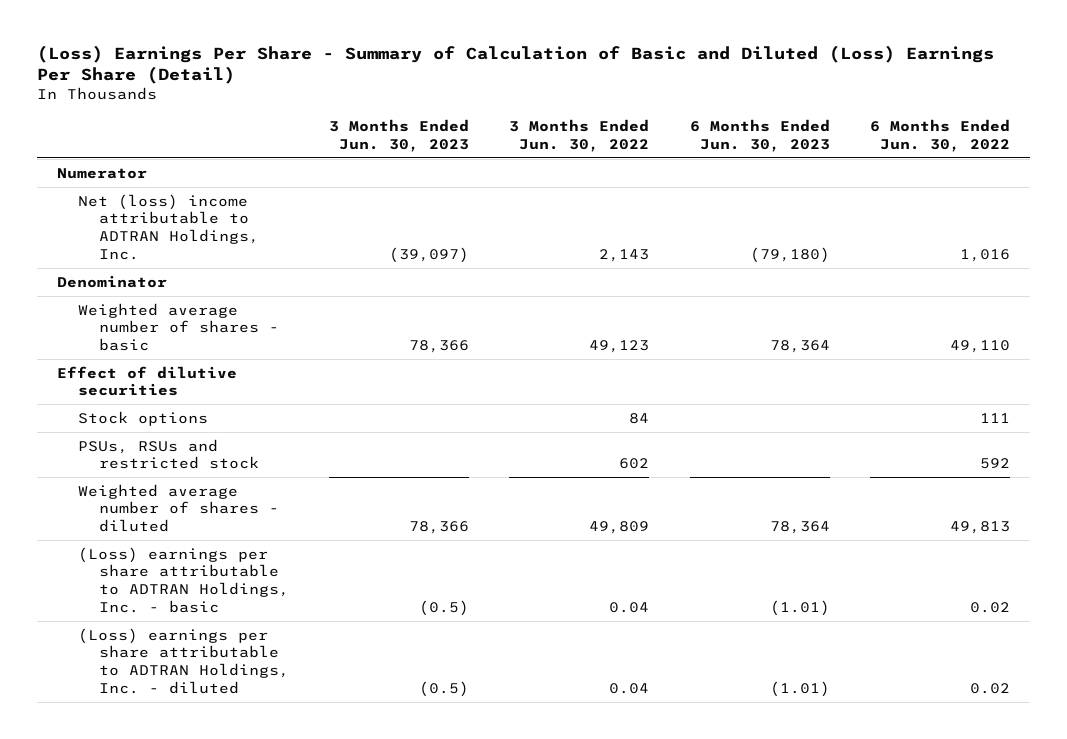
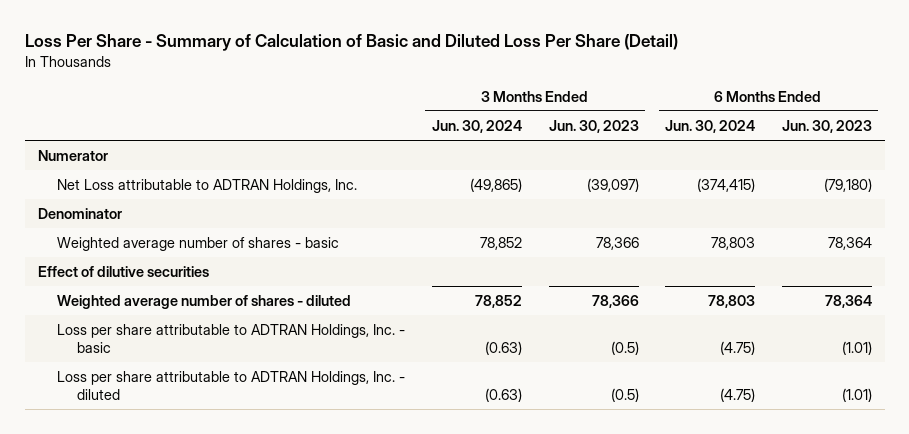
- (Loss) Earnings Per Share - Summary of Calculation of Basic and Diluted (Loss) Earnings Per Share (Detail)
+ Loss Per Share - Summary of Calculation of Basic and Diluted Loss Per Share (Detail)
- | 3 Months Ended Jun. 30, 2023 | 3 Months Ended Jun. 30, 2022 | 6 Months Ended Jun. 30, 2023 | 6 Months Ended Jun. 30, 2022
+ | 3 Months Ended Jun. 30, 2024 | 3 Months Ended Jun. 30, 2023 | 6 Months Ended Jun. 30, 2024 | 6 Months Ended Jun. 30, 2023
- Net (loss) income attributable to ADTRAN Holdings, Inc. | (39,097) | 2,143 | (79,180) | 1,016
+ Net Loss attributable to ADTRAN Holdings, Inc. | (49,865) | (39,097) | (374,415) | (79,180)
- Stock options | | 84 | | 111
- PSUs, RSUs and restricted stock | | 602 | | 592
- (Loss) earnings per share attributable to ADTRAN Holdings, Inc. - basic | (0.5) | 0.04 | (1.01) | 0.02
- (Loss) earnings per share attributable to ADTRAN Holdings, Inc. - diluted | (0.5) | 0.04 | (1.01) | 0.02
+ Loss per share attributable to ADTRAN Holdings, Inc. - basic | (0.63) | (0.5) | (4.75) | (1.01)
+ Loss per share attributable to ADTRAN Holdings, Inc. - diluted | (0.63) | (0.5) | (4.75) | (1.01)

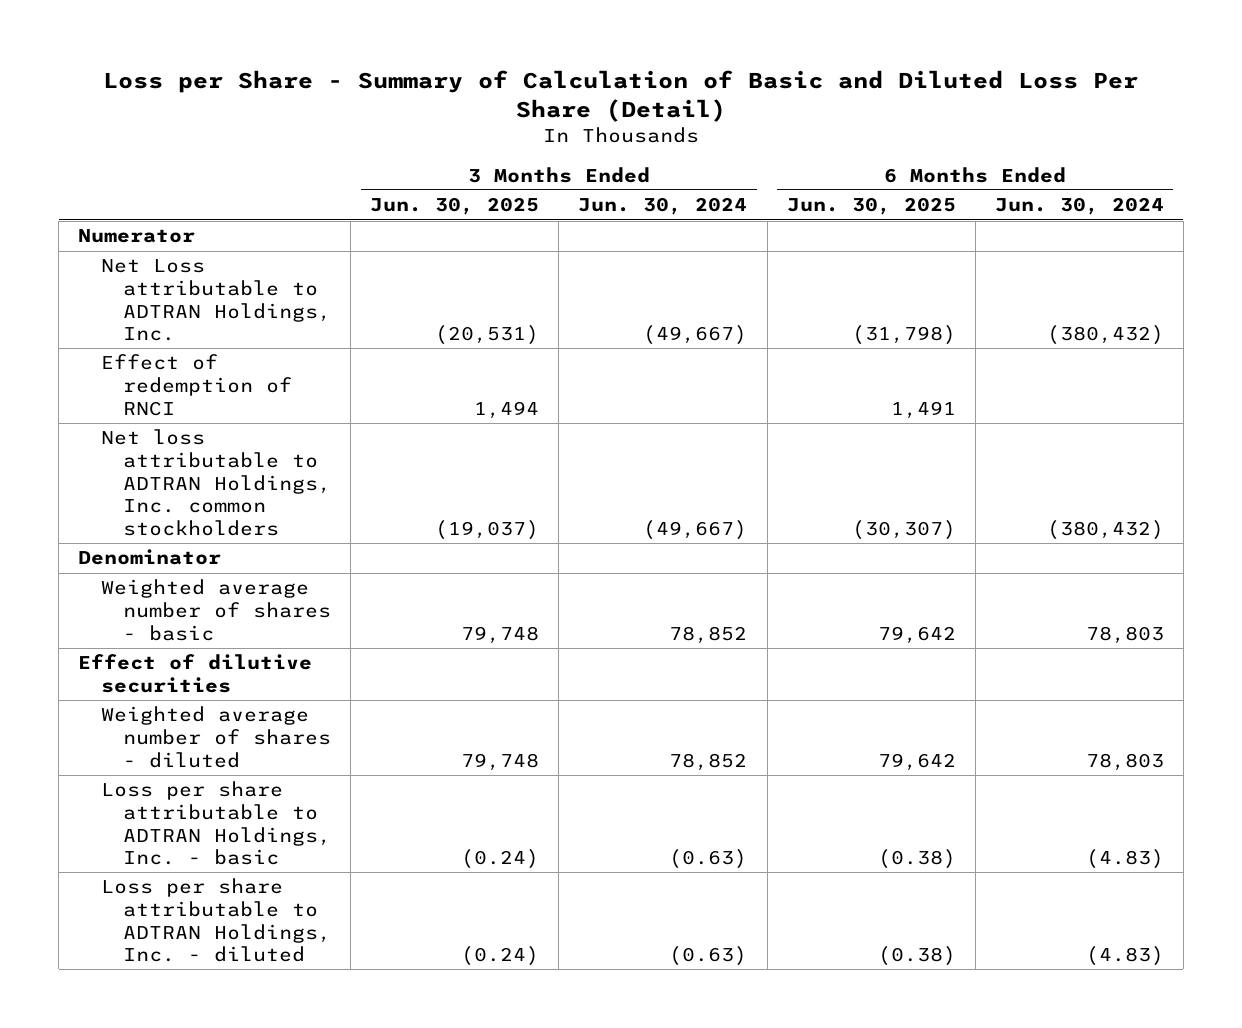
- Loss Per Share - Summary of Calculation of Basic and Diluted Loss Per Share (Detail)
+ Loss per Share - Summary of Calculation of Basic and Diluted Loss Per Share (Detail)
- | 3 Months Ended Jun. 30, 2024 | 3 Months Ended Jun. 30, 2023 | 6 Months Ended Jun. 30, 2024 | 6 Months Ended Jun. 30, 2023
+ | 3 Months Ended Jun. 30, 2025 | 3 Months Ended Jun. 30, 2024 | 6 Months Ended Jun. 30, 2025 | 6 Months Ended Jun. 30, 2024
- Net Loss attributable to ADTRAN Holdings, Inc. | (49,865) | (39,097) | (374,415) | (79,180)
+ Net Loss attributable to ADTRAN Holdings, Inc. | (20,531) | (49,667) | (31,798) | (380,432)
+ Effect of redemption of RNCI | 1,494 | | 1,491 |
+ Net loss attributable to ADTRAN Holdings, Inc. common stockholders | (19,037) | (49,667) | (30,307) | (380,432)
- Loss per share attributable to ADTRAN Holdings, Inc. - basic | (0.63) | (0.5) | (4.75) | (1.01)
- Loss per share attributable to ADTRAN Holdings, Inc. - diluted | (0.63) | (0.5) | (4.75) | (1.01)
+ Loss per share attributable to ADTRAN Holdings, Inc. - basic | (0.24) | (0.63) | (0.38) | (4.83)
+ Loss per share attributable to ADTRAN Holdings, Inc. - diluted | (0.24) | (0.63) | (0.38) | (4.83)

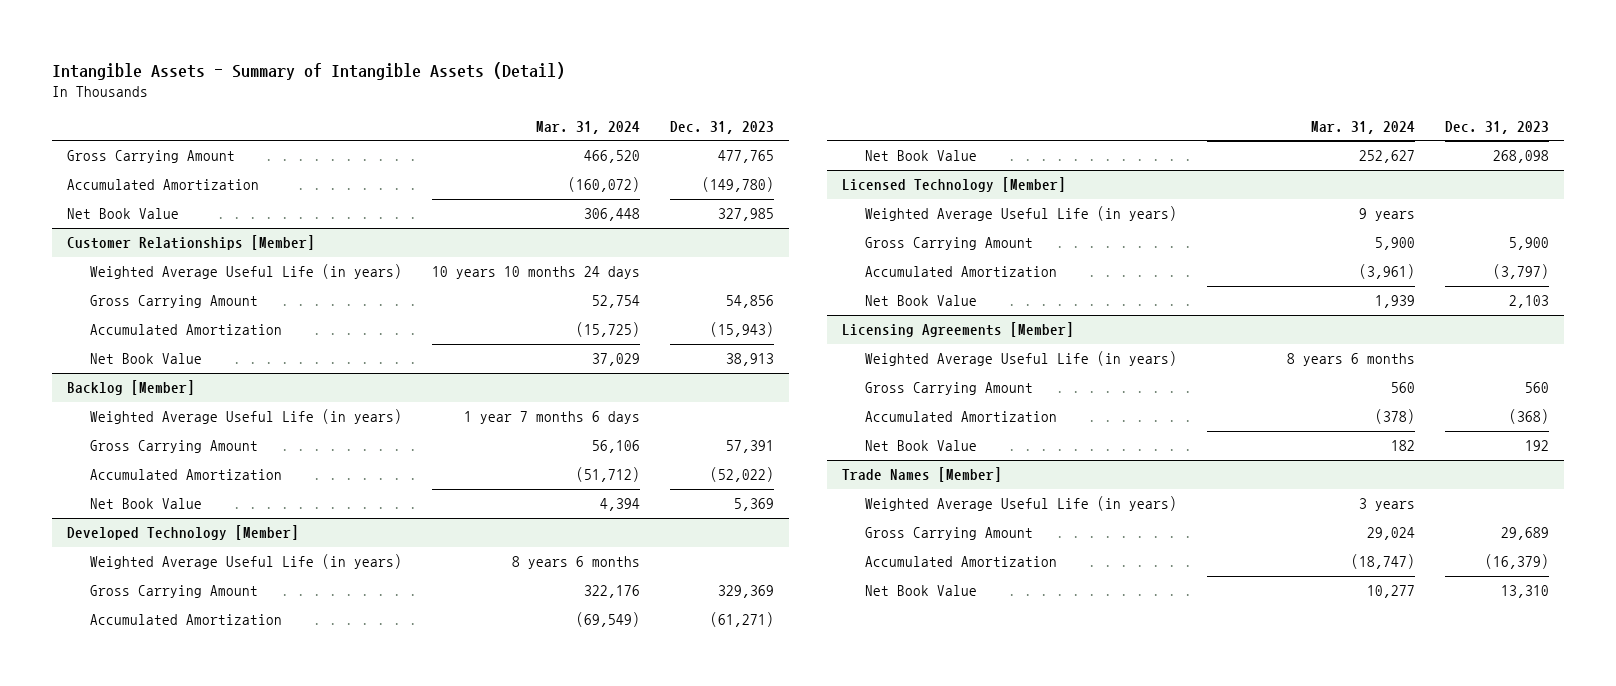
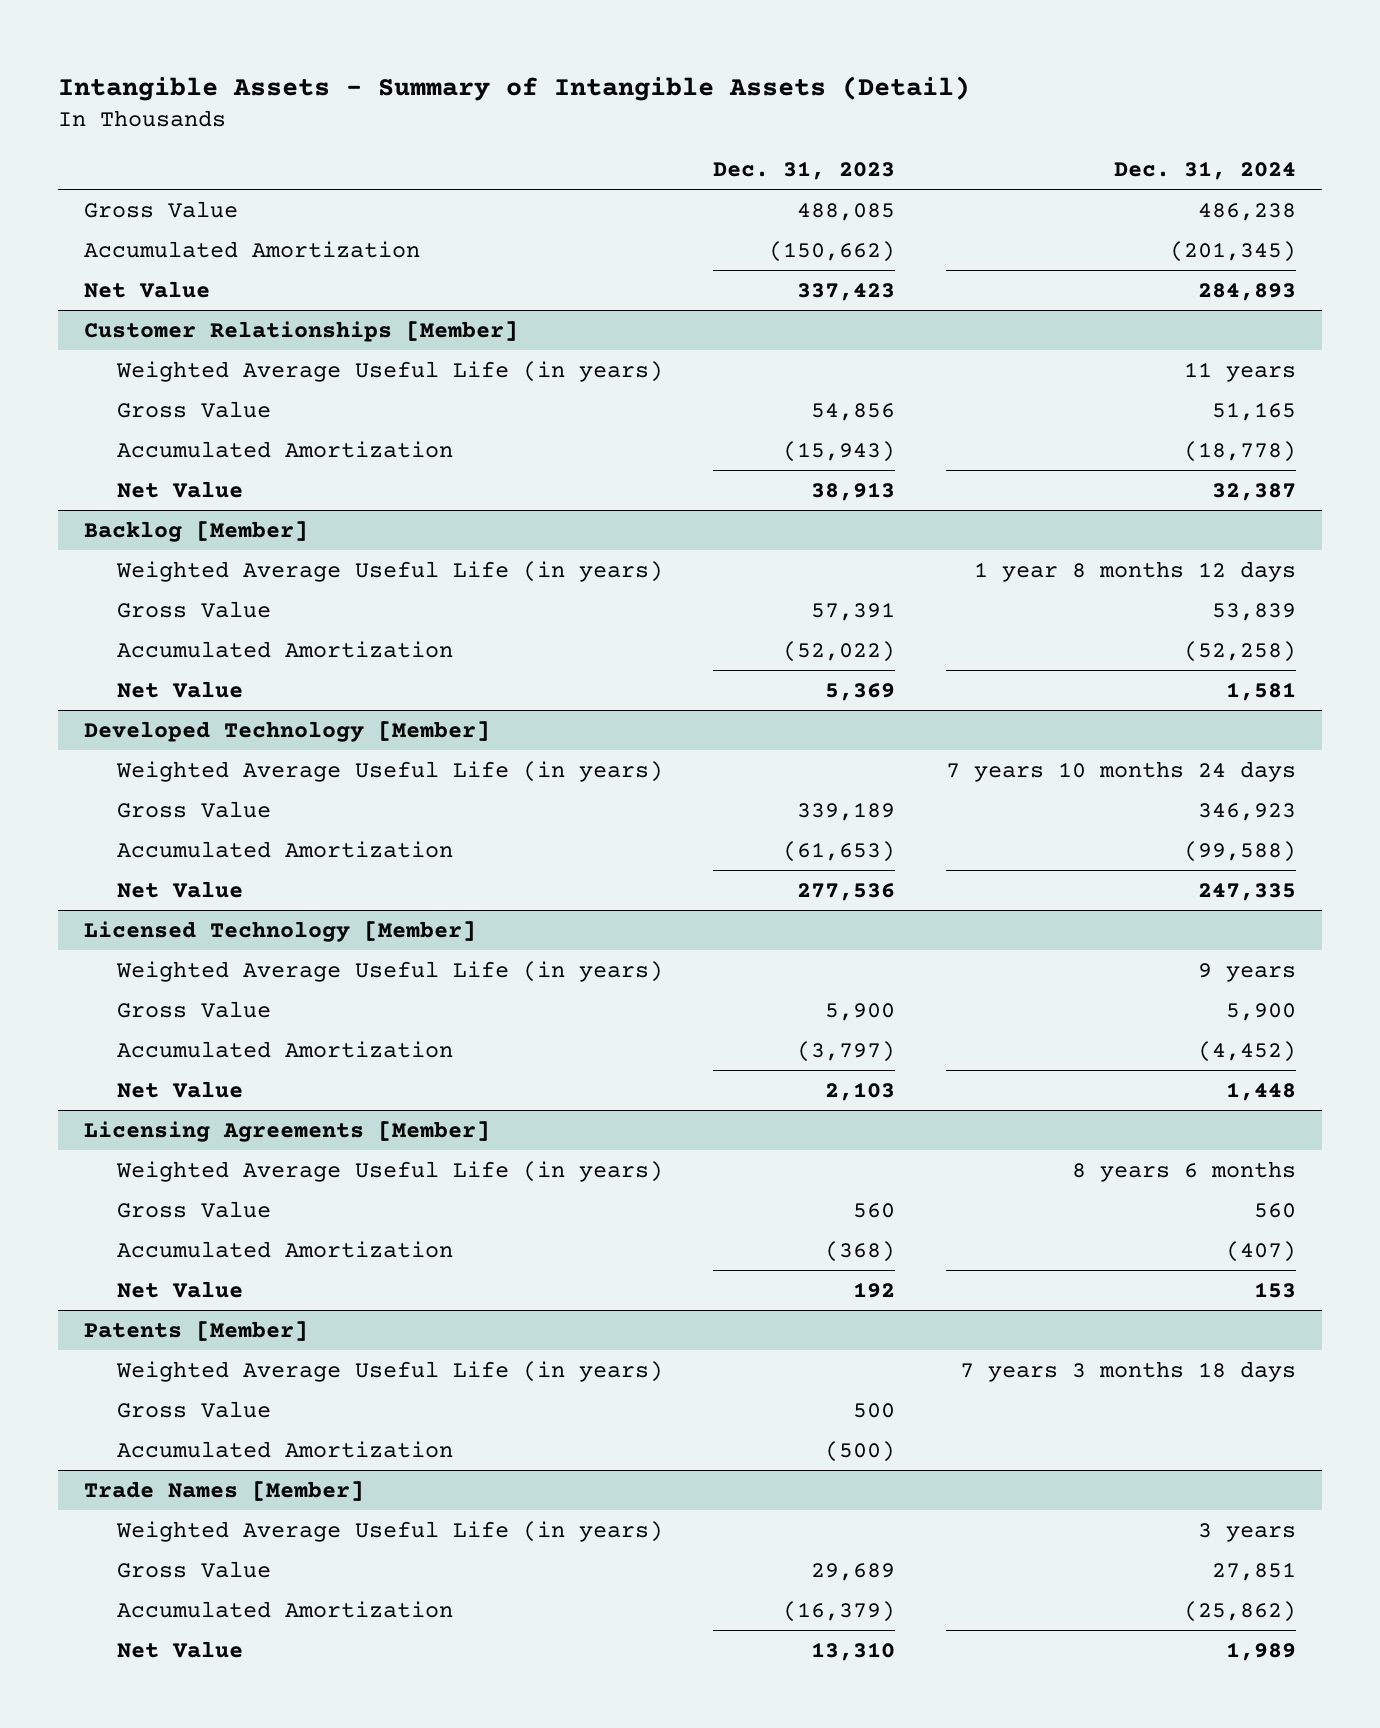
- | Mar. 31, 2024 | Dec. 31, 2023
+ | Dec. 31, 2023 | Dec. 31, 2024
- Gross Carrying Amount | 466,520 | 477,765
- Accumulated Amortization | (160,072) | (149,780)
- Net Book Value | 306,448 | 327,985
+ Gross Value | 488,085 | 486,238
+ Accumulated Amortization | (150,662) | (201,345)
+ Net Value | 337,423 | 284,893
@ Customer Relationships [Member]
- Gross Carrying Amount | 52,754 | 54,856
+ Gross Value | 54,856 | 51,165
- Net Book Value | 37,029 | 38,913
+ Net Value | 38,913 | 32,387
@ Backlog [Member]
- Gross Carrying Amount | 56,106 | 57,391
+ Gross Value | 57,391 | 53,839
- Net Book Value | 4,394 | 5,369
+ Net Value | 5,369 | 1,581
@ Developed Technology [Member]
- Gross Carrying Amount | 322,176 | 329,369
- Accumulated Amortization | (69,549) | (61,271)
- Net Book Value | 252,627 | 268,098
+ Gross Value | 339,189 | 346,923
+ Accumulated Amortization | (61,653) | (99,588)
+ Net Value | 277,536 | 247,335
@ Licensed Technology [Member]
- Gross Carrying Amount | 5,900 | 5,900
+ Gross Value | 5,900 | 5,900
- Net Book Value | 1,939 | 2,103
+ Net Value | 2,103 | 1,448
@ Licensing Agreements [Member]
- Gross Carrying Amount | 560 | 560
+ Gross Value | 560 | 560
- Net Book Value | 182 | 192
+ Net Value | 192 | 153
+ Patents [Member]
+ Weighted Average Useful Life (in years) | | 7 years 3 months 18 days
+ Gross Value | 500 |
+ Accumulated Amortization | (500) |
@ Trade Names [Member]
- Gross Carrying Amount | 29,024 | 29,689
+ Gross Value | 29,689 | 27,851
- Net Book Value | 10,277 | 13,310
+ Net Value | 13,310 | 1,989

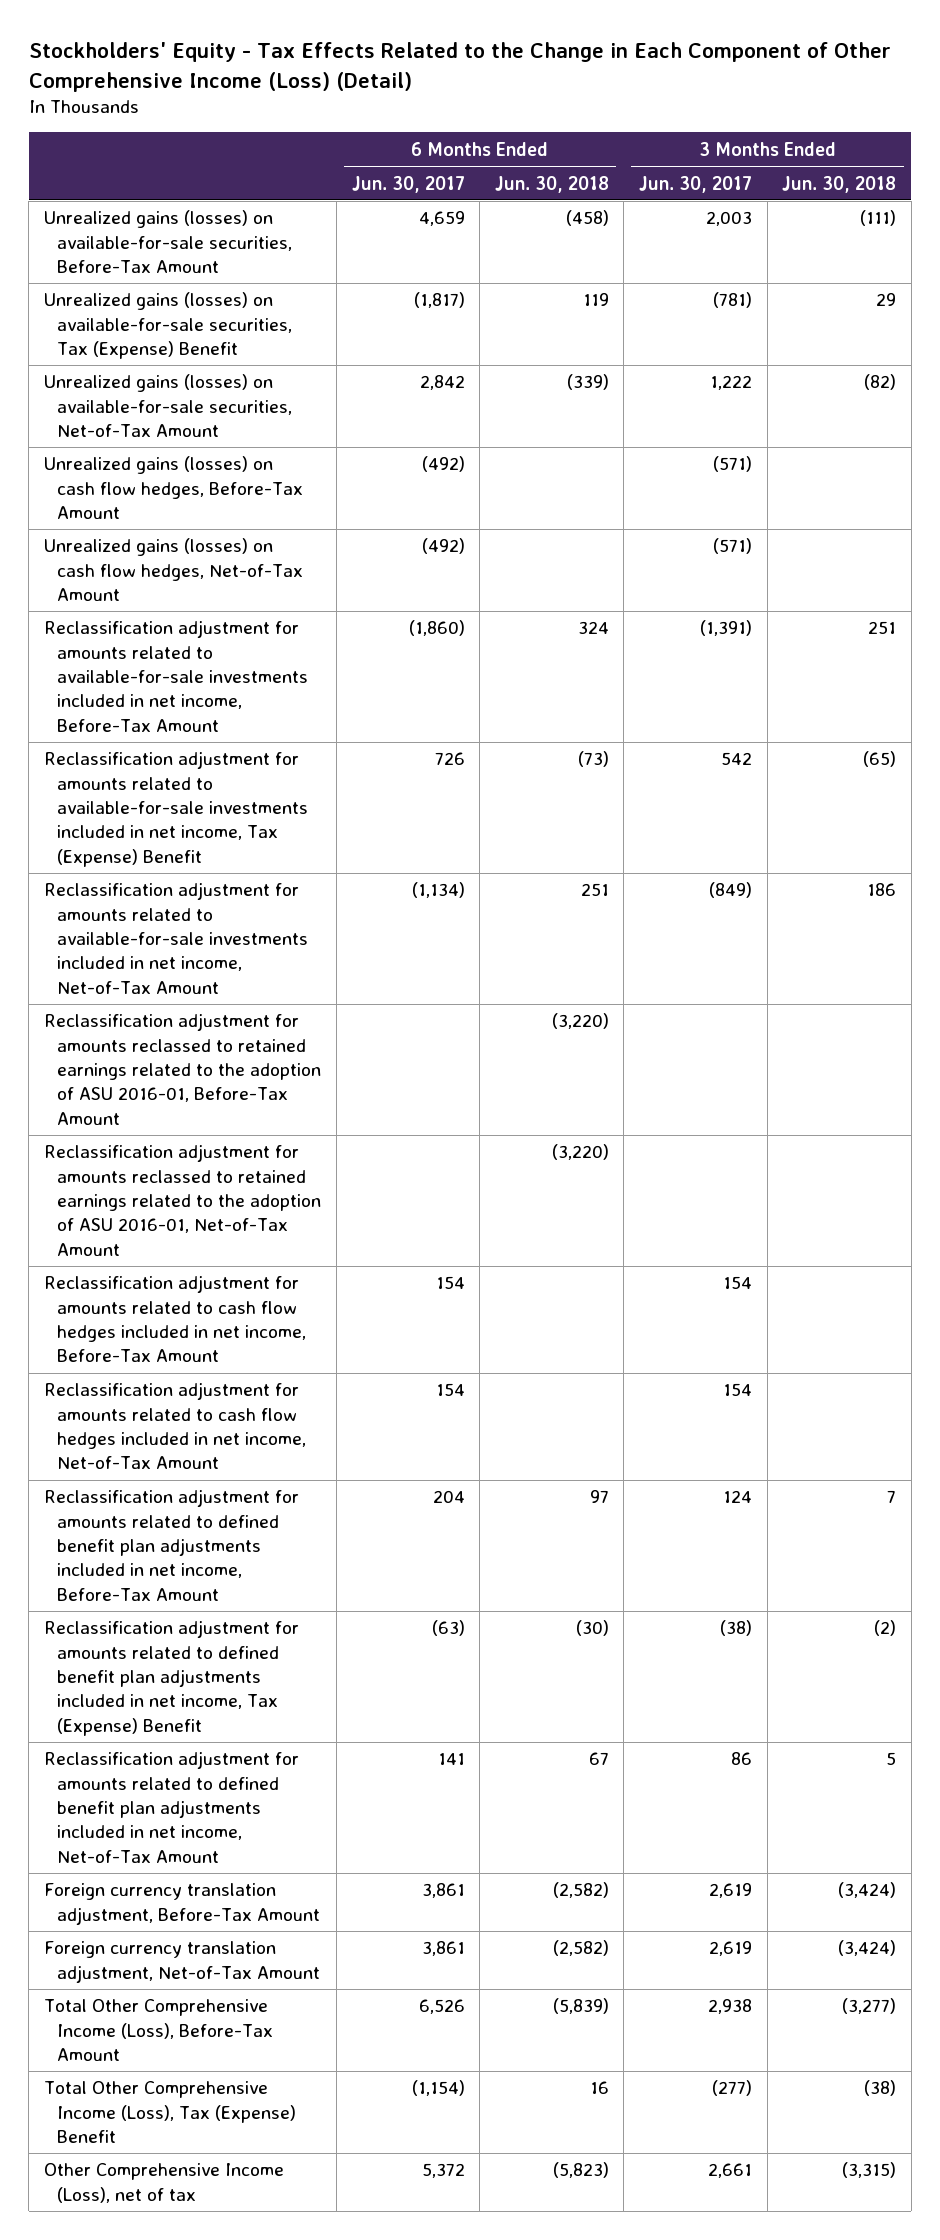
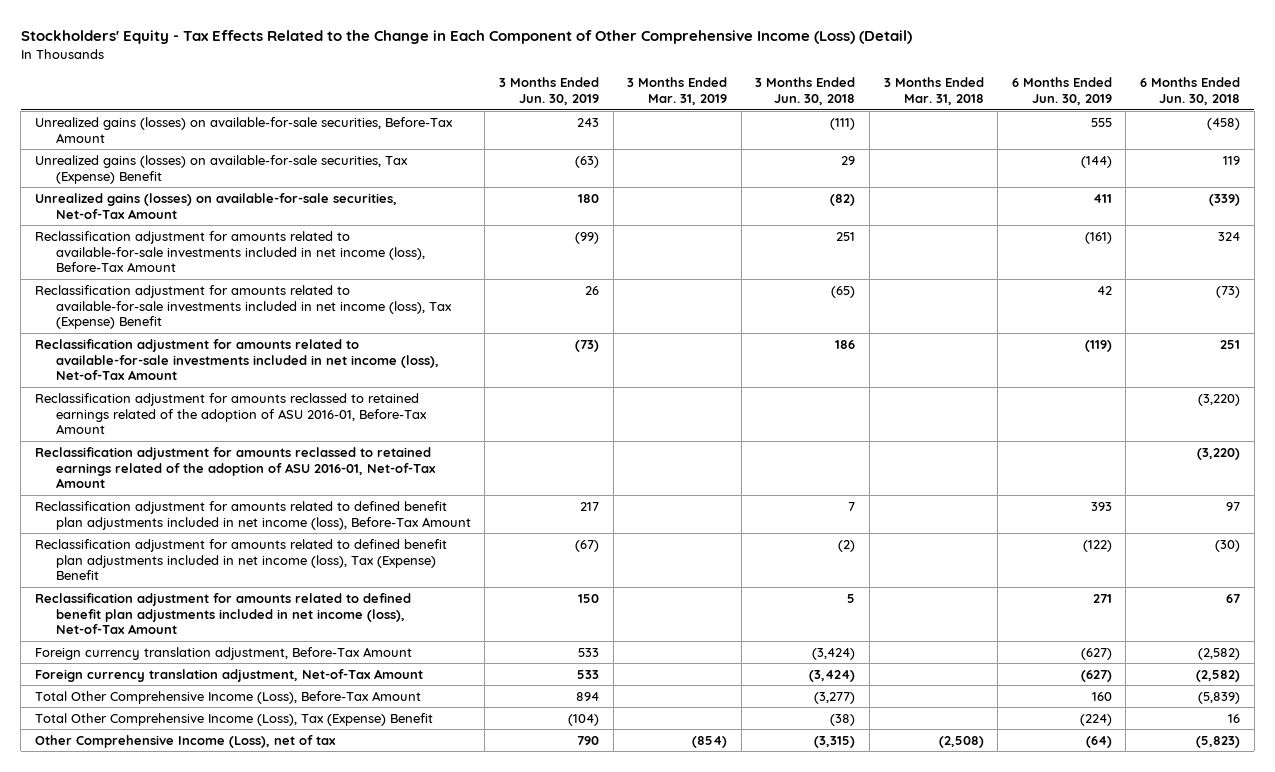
- | 6 Months Ended Jun. 30, 2017 | 6 Months Ended Jun. 30, 2018 | 3 Months Ended Jun. 30, 2017 | 3 Months Ended Jun. 30, 2018
+ | 3 Months Ended Jun. 30, 2019 | 3 Months Ended Mar. 31, 2019 | 3 Months Ended Jun. 30, 2018 | 3 Months Ended Mar. 31, 2018 | 6 Months Ended Jun. 30, 2019 | 6 Months Ended Jun. 30, 2018
- Unrealized gains (losses) on cash flow hedges, Before-Tax Amount | (492) | | (571) |
- Unrealized gains (losses) on cash flow hedges, Net-of-Tax Amount | (492) | | (571) |
- Reclassification adjustment for amounts related to available-for-sale investments included in net income, Before-Tax Amount | (1,860) | 324 | (1,391) | 251
- Reclassification adjustment for amounts related to available-for-sale investments included in net income, Tax (Expense) Benefit | 726 | (73) | 542 | (65)
- Reclassification adjustment for amounts related to available-for-sale investments included in net income, Net-of-Tax Amount | (1,134) | 251 | (849) | 186
- Reclassification adjustment for amounts reclassed to retained earnings related to the adoption of ASU 2016-01, Before-Tax Amount | | (3,220) | |
- Reclassification adjustment for amounts reclassed to retained earnings related to the adoption of ASU 2016-01, Net-of-Tax Amount | | (3,220) | |
- Reclassification adjustment for amounts related to cash flow hedges included in net income, Before-Tax Amount | 154 | | 154 |
- Reclassification adjustment for amounts related to cash flow hedges included in net income, Net-of-Tax Amount | 154 | | 154 |
- Reclassification adjustment for amounts related to defined benefit plan adjustments included in net income, Before-Tax Amount | 204 | 97 | 124 | 7
- Reclassification adjustment for amounts related to defined benefit plan adjustments included in net income, Tax (Expense) Benefit | (63) | (30) | (38) | (2)
- Reclassification adjustment for amounts related to defined benefit plan adjustments included in net income, Net-of-Tax Amount | 141 | 67 | 86 | 5
+ Reclassification adjustment for amounts related to available-for-sale investments included in net income (loss), Before-Tax Amount | (99) | | 251 | | (161) | 324
+ Reclassification adjustment for amounts related to available-for-sale investments included in net income (loss), Tax (Expense) Benefit | 26 | | (65) | | 42 | (73)
+ Reclassification adjustment for amounts related to available-for-sale investments included in net income (loss), Net-of-Tax Amount | (73) | | 186 | | (119) | 251
+ Reclassification adjustment for amounts reclassed to retained earnings related of the adoption of ASU 2016-01, Before-Tax Amount | | | | | | (3,220)
+ Reclassification adjustment for amounts reclassed to retained earnings related of the adoption of ASU 2016-01, Net-of-Tax Amount | | | | | | (3,220)
+ Reclassification adjustment for amounts related to defined benefit plan adjustments included in net income (loss), Before-Tax Amount | 217 | | 7 | | 393 | 97
+ Reclassification adjustment for amounts related to defined benefit plan adjustments included in net income (loss), Tax (Expense) Benefit | (67) | | (2) | | (122) | (30)
+ Reclassification adjustment for amounts related to defined benefit plan adjustments included in net income (loss), Net-of-Tax Amount | 150 | | 5 | | 271 | 67

